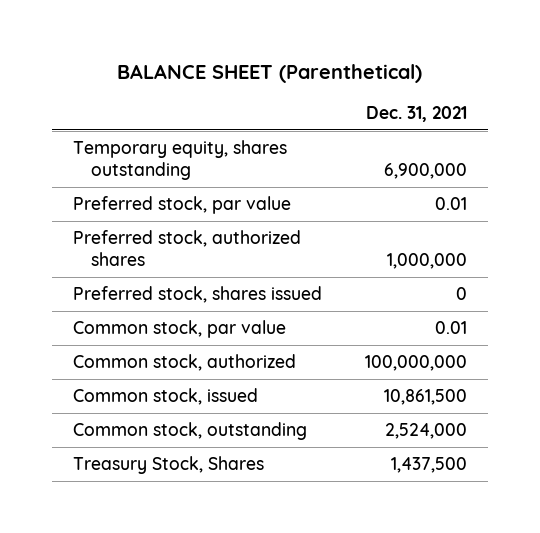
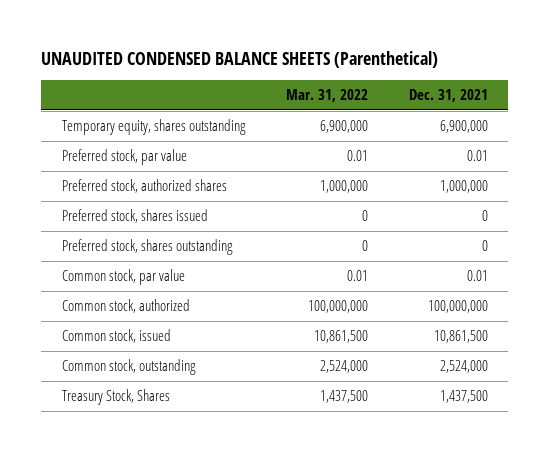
- BALANCE SHEET (Parenthetical)
+ UNAUDITED CONDENSED BALANCE SHEETS (Parenthetical)
- | Dec. 31, 2021
+ | Mar. 31, 2022 | Dec. 31, 2021
+ Preferred stock, shares outstanding | 0 | 0

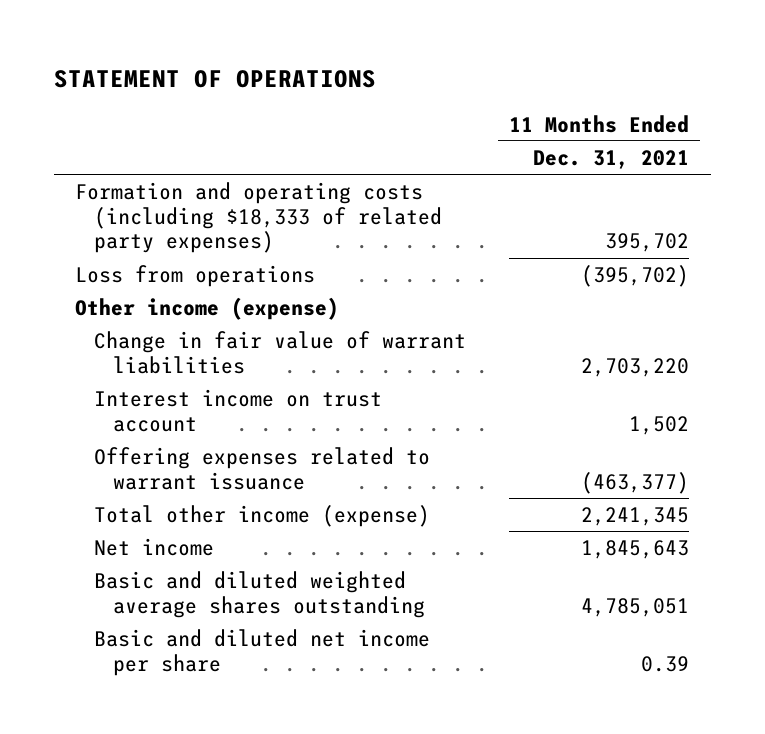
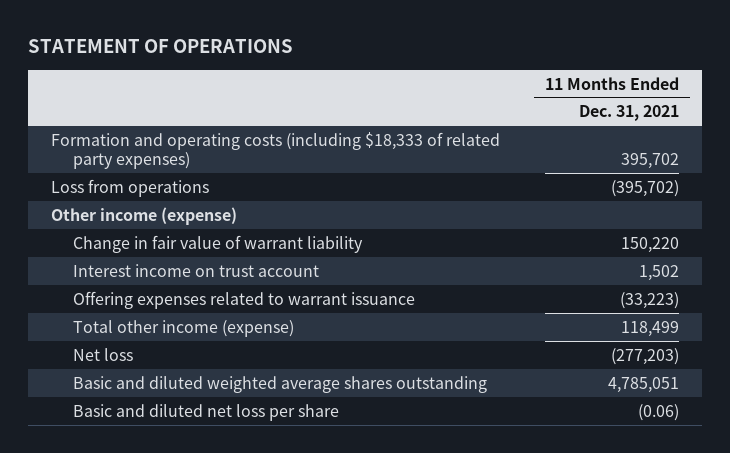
- Change in fair value of warrant liabilities | 2,703,220
+ Change in fair value of warrant liability | 150,220
- Offering expenses related to warrant issuance | (463,377)
- Total other income (expense) | 2,241,345
- Net income | 1,845,643
+ Offering expenses related to warrant issuance | (33,223)
+ Total other income (expense) | 118,499
+ Net loss | (277,203)
- Basic and diluted net income per share | 0.39
+ Basic and diluted net loss per share | (0.06)

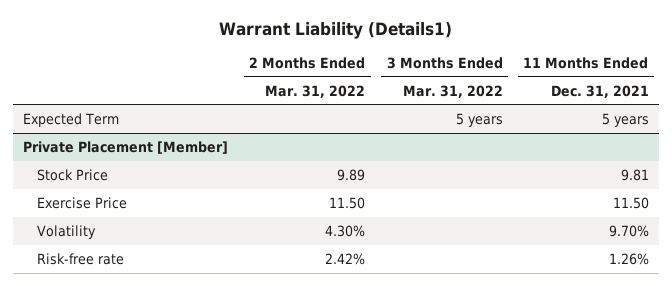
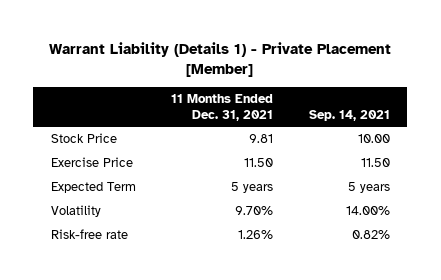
- Warrant Liability (Details1)
+ Warrant Liability (Details 1) - Private Placement [Member]
- | 2 Months Ended Mar. 31, 2022 | 3 Months Ended Mar. 31, 2022 | 11 Months Ended Dec. 31, 2021
+ | 11 Months Ended Dec. 31, 2021 | Sep. 14, 2021
- Private Placement [Member]
moved down: Expected Term | 5 years | 5 years

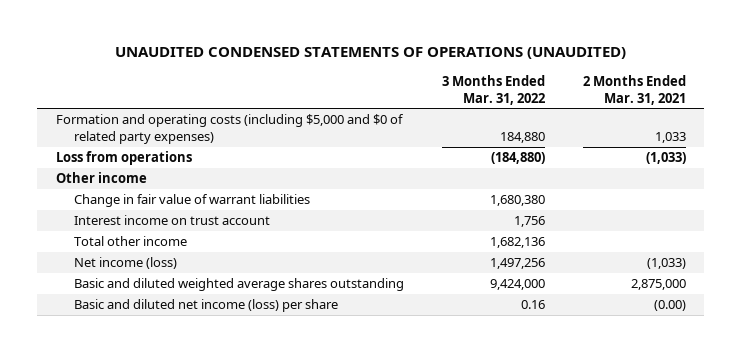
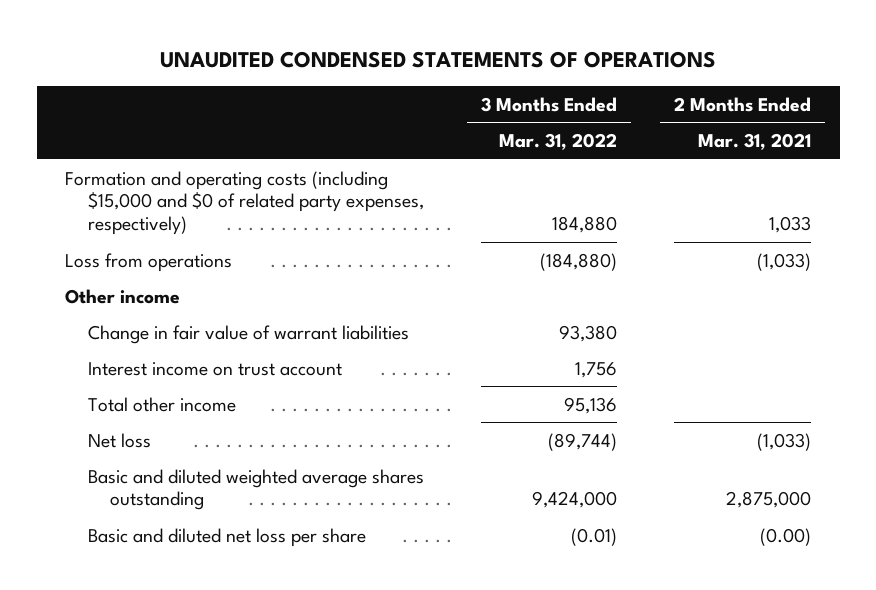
- UNAUDITED CONDENSED STATEMENTS OF OPERATIONS (UNAUDITED)
+ UNAUDITED CONDENSED STATEMENTS OF OPERATIONS
- Formation and operating costs (including $5,000 and $0 of related party expenses) | 184,880 | 1,033
+ Formation and operating costs (including $15,000 and $0 of related party expenses, respectively) | 184,880 | 1,033
- Change in fair value of warrant liabilities | 1,680,380 |
+ Change in fair value of warrant liabilities | 93,380 |
- Total other income | 1,682,136 |
- Net income (loss) | 1,497,256 | (1,033)
+ Total other income | 95,136 |
+ Net loss | (89,744) | (1,033)
- Basic and diluted net income (loss) per share | 0.16 | (0.00)
+ Basic and diluted net loss per share | (0.01) | (0.00)

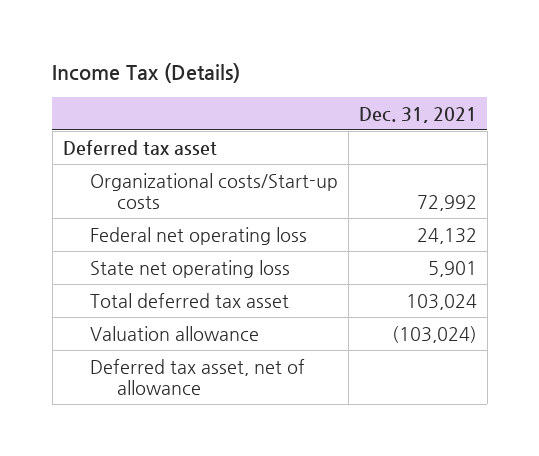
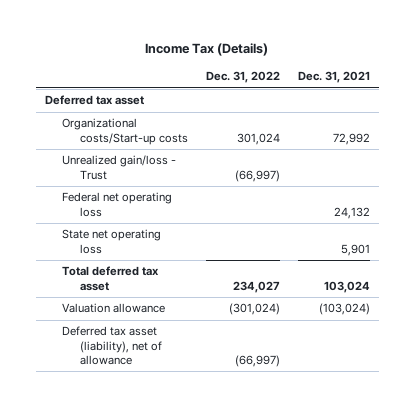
- | Dec. 31, 2021
+ | Dec. 31, 2022 | Dec. 31, 2021
+ Unrealized gain/loss - Trust | (66,997) |
- Deferred tax asset, net of allowance
+ Deferred tax asset (liability), net of allowance | (66,997) |

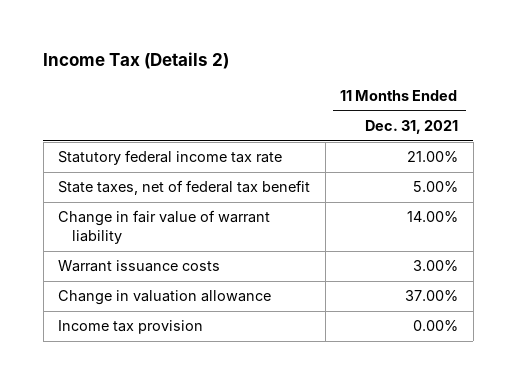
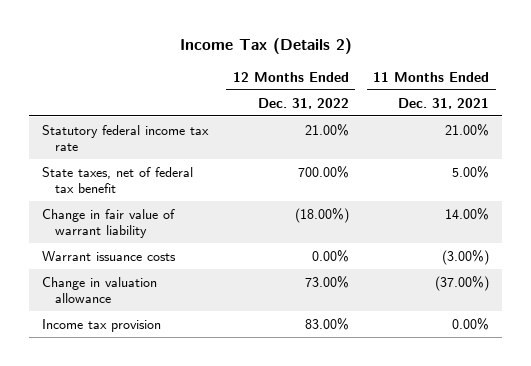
- | 11 Months Ended Dec. 31, 2021
+ | 12 Months Ended Dec. 31, 2022 | 11 Months Ended Dec. 31, 2021
- Warrant issuance costs | 3.00%
- Change in valuation allowance | 37.00%
+ Warrant issuance costs | 0.00% | (3.00%)
+ Change in valuation allowance | 73.00% | (37.00%)

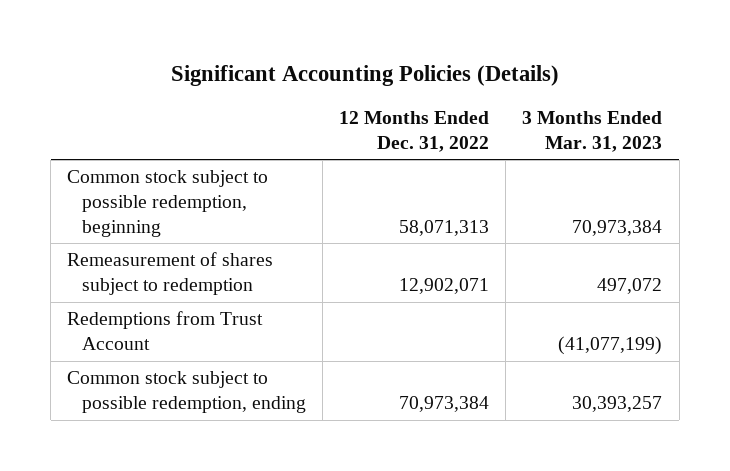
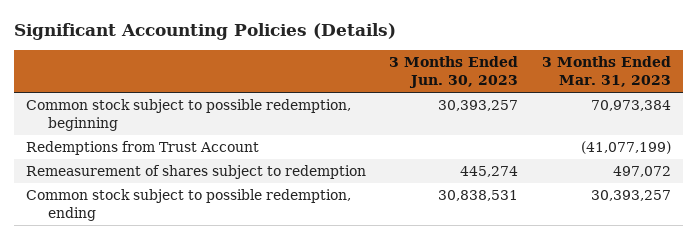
- | 12 Months Ended Dec. 31, 2022 | 3 Months Ended Mar. 31, 2023
+ | 3 Months Ended Jun. 30, 2023 | 3 Months Ended Mar. 31, 2023
moved down: Remeasurement of shares subject to redemption | 445,274 | 497,072

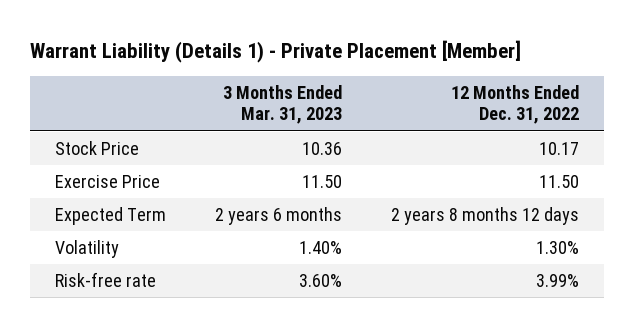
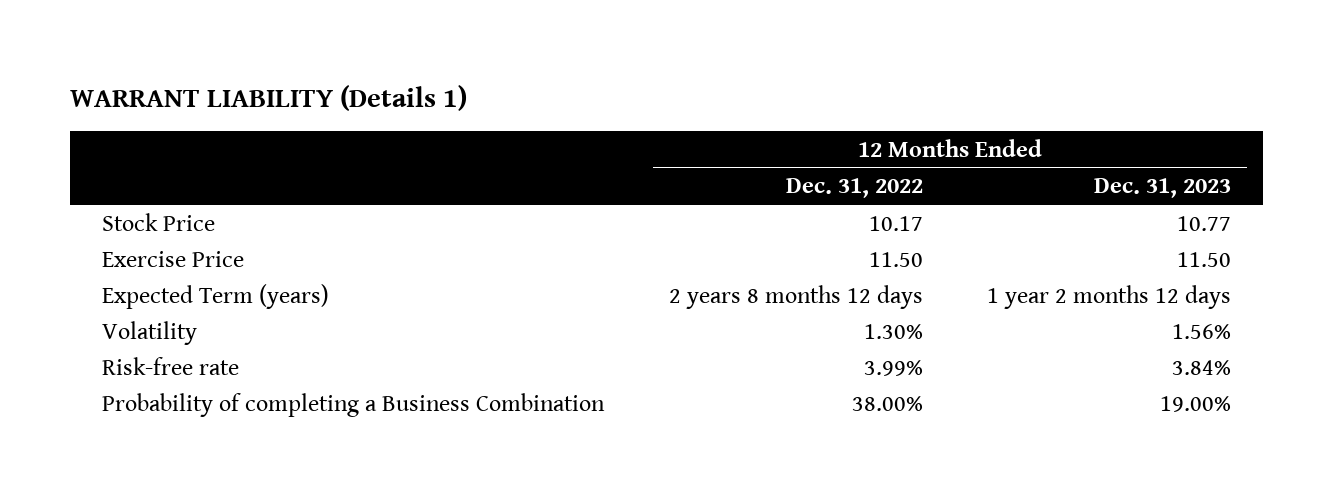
- Warrant Liability (Details 1) - Private Placement [Member]
+ WARRANT LIABILITY (Details 1)
- | 3 Months Ended Mar. 31, 2023 | 12 Months Ended Dec. 31, 2022
+ | 12 Months Ended Dec. 31, 2022 | 12 Months Ended Dec. 31, 2023
- Expected Term | 2 years 6 months | 2 years 8 months 12 days
+ Expected Term (years) | 2 years 8 months 12 days | 1 year 2 months 12 days
+ Probability of completing a Business Combination | 38.00% | 19.00%

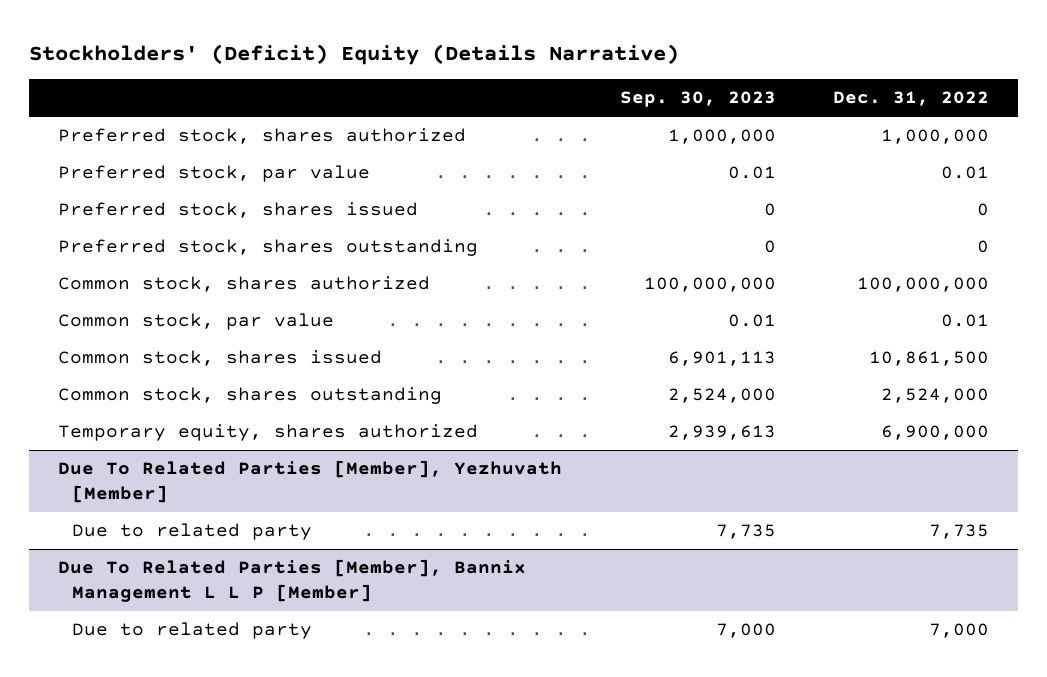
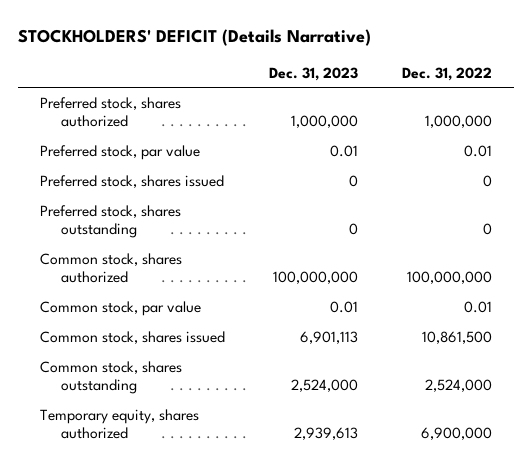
- Stockholders' (Deficit) Equity (Details Narrative)
+ STOCKHOLDERS' DEFICIT (Details Narrative)
- | Sep. 30, 2023 | Dec. 31, 2022
+ | Dec. 31, 2023 | Dec. 31, 2022
- Due To Related Parties [Member], Yezhuvath [Member]
- Due to related party | 7,735 | 7,735
- Due To Related Parties [Member], Bannix Management L L P [Member]
- Due to related party | 7,000 | 7,000

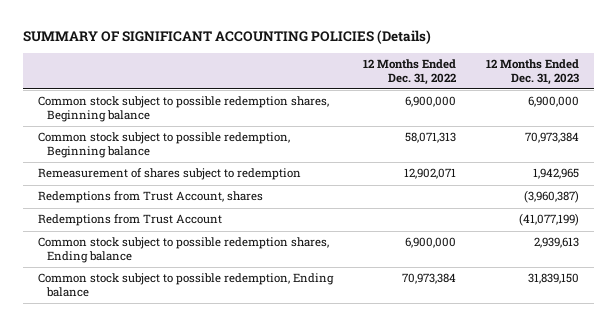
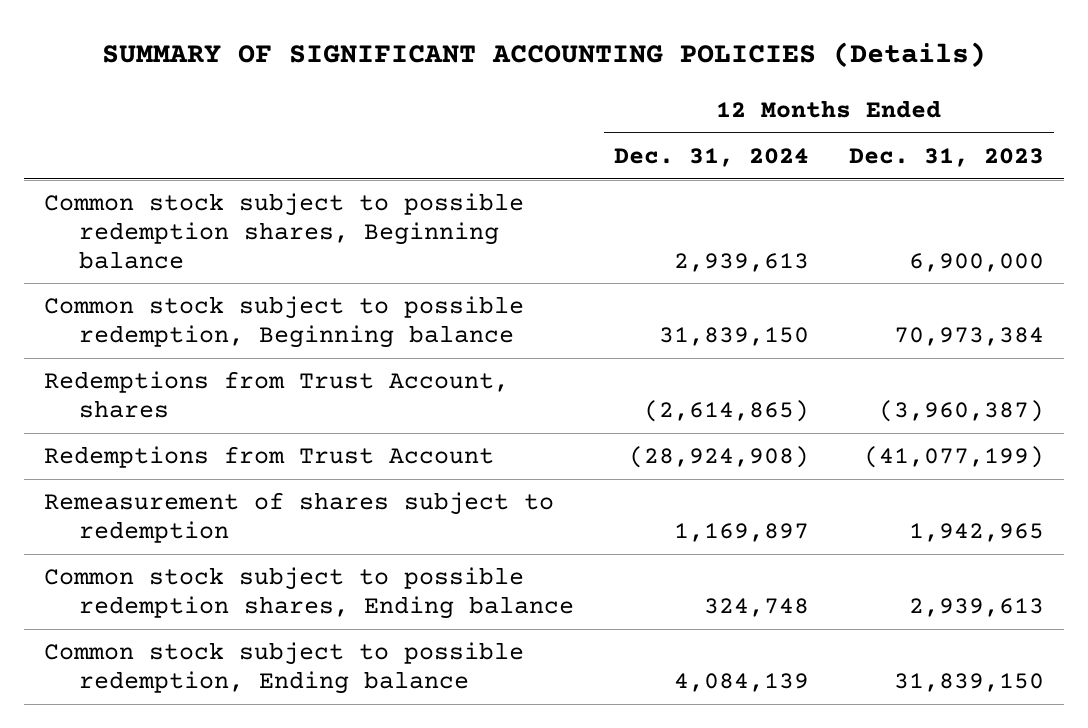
- | 12 Months Ended Dec. 31, 2022 | 12 Months Ended Dec. 31, 2023
+ | 12 Months Ended Dec. 31, 2024 | 12 Months Ended Dec. 31, 2023
moved down: Remeasurement of shares subject to redemption | 1,169,897 | 1,942,965

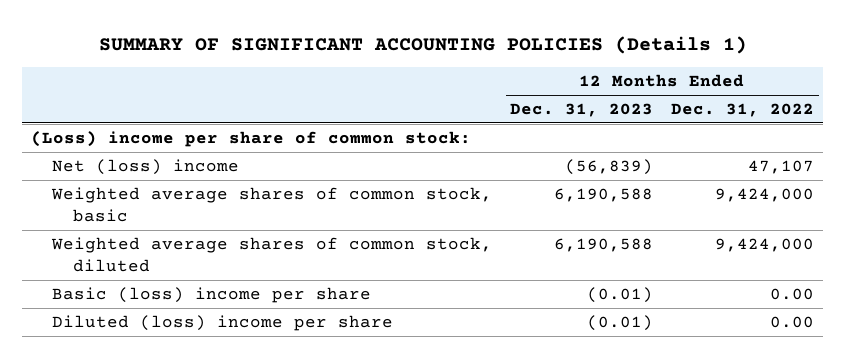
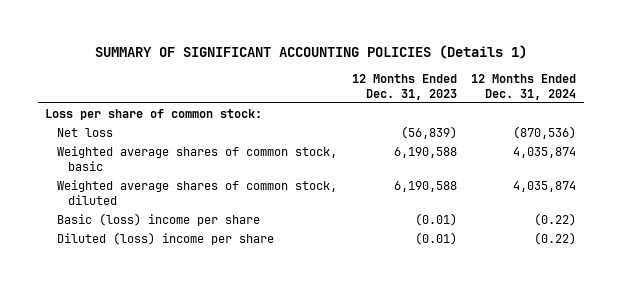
- | 12 Months Ended Dec. 31, 2023 | 12 Months Ended Dec. 31, 2022
+ | 12 Months Ended Dec. 31, 2023 | 12 Months Ended Dec. 31, 2024
- (Loss) income per share of common stock:
- Net (loss) income | (56,839) | 47,107
+ Loss per share of common stock:
+ Net loss | (56,839) | (870,536)

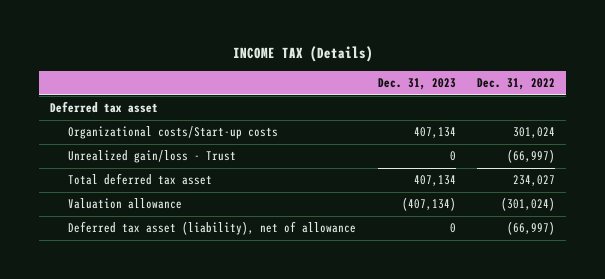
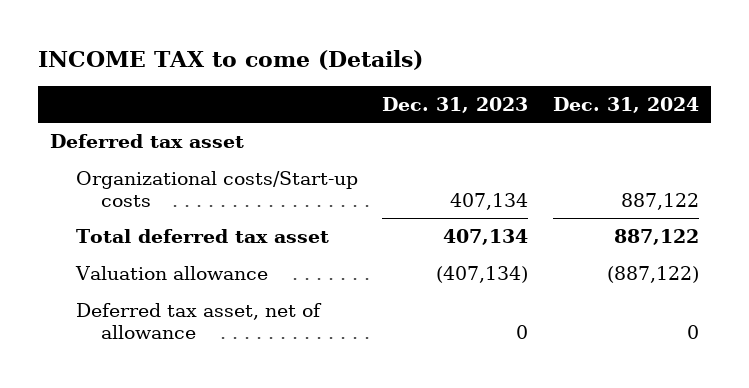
- INCOME TAX (Details)
+ INCOME TAX to come (Details)
- | Dec. 31, 2023 | Dec. 31, 2022
+ | Dec. 31, 2023 | Dec. 31, 2024
- Unrealized gain/loss - Trust | 0 | (66,997)
- Deferred tax asset (liability), net of allowance | 0 | (66,997)
+ Deferred tax asset, net of allowance | 0 | 0

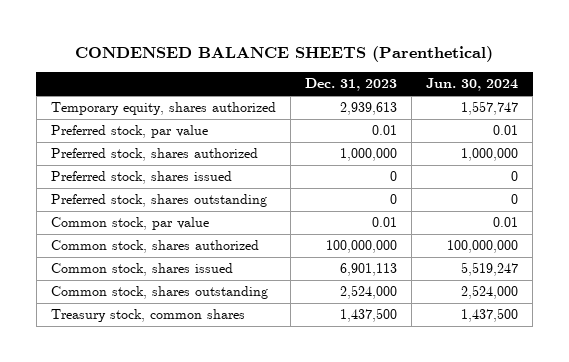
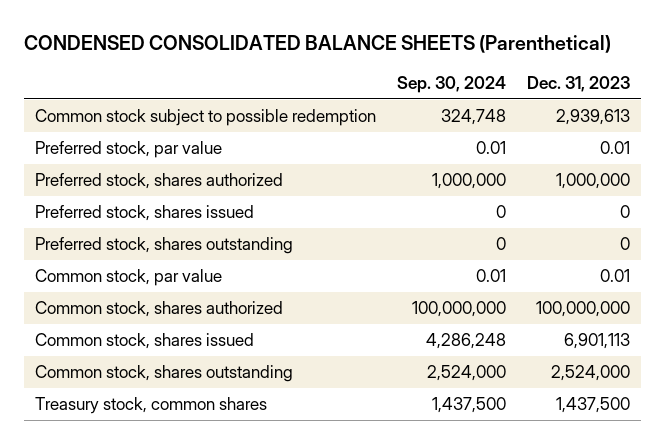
- CONDENSED BALANCE SHEETS (Parenthetical)
+ CONDENSED CONSOLIDATED BALANCE SHEETS (Parenthetical)
- | Dec. 31, 2023 | Jun. 30, 2024
+ | Sep. 30, 2024 | Dec. 31, 2023
- Temporary equity, shares authorized | 2,939,613 | 1,557,747
+ Common stock subject to possible redemption | 324,748 | 2,939,613

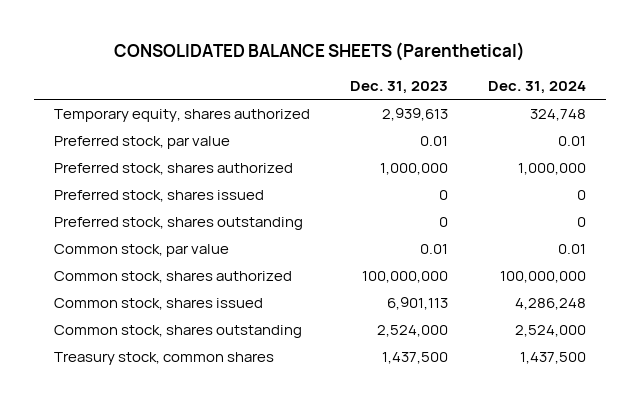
- CONDENSED CONSOLIDATED BALANCE SHEETS (Parenthetical)
+ CONSOLIDATED BALANCE SHEETS (Parenthetical)
- | Sep. 30, 2024 | Dec. 31, 2023
+ | Dec. 31, 2023 | Dec. 31, 2024
- Common stock subject to possible redemption | 324,748 | 2,939,613
+ Temporary equity, shares authorized | 2,939,613 | 324,748

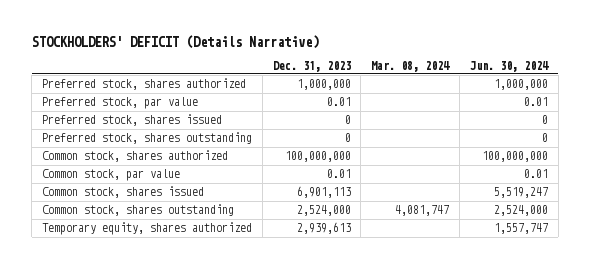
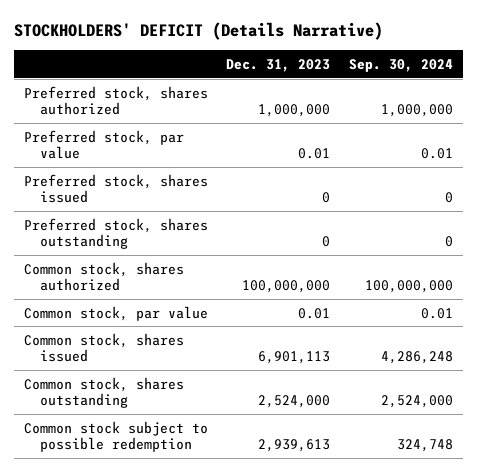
- | Dec. 31, 2023 | Mar. 08, 2024 | Jun. 30, 2024
+ | Dec. 31, 2023 | Sep. 30, 2024
- Temporary equity, shares authorized | 2,939,613 | | 1,557,747
+ Common stock subject to possible redemption | 2,939,613 | 324,748

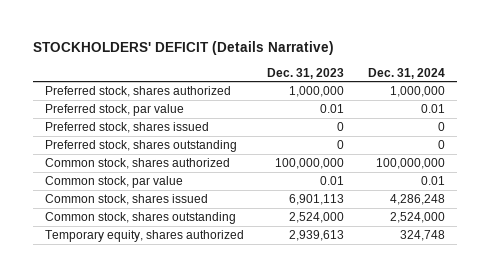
- | Dec. 31, 2023 | Sep. 30, 2024
+ | Dec. 31, 2023 | Dec. 31, 2024
- Common stock subject to possible redemption | 2,939,613 | 324,748
+ Temporary equity, shares authorized | 2,939,613 | 324,748

